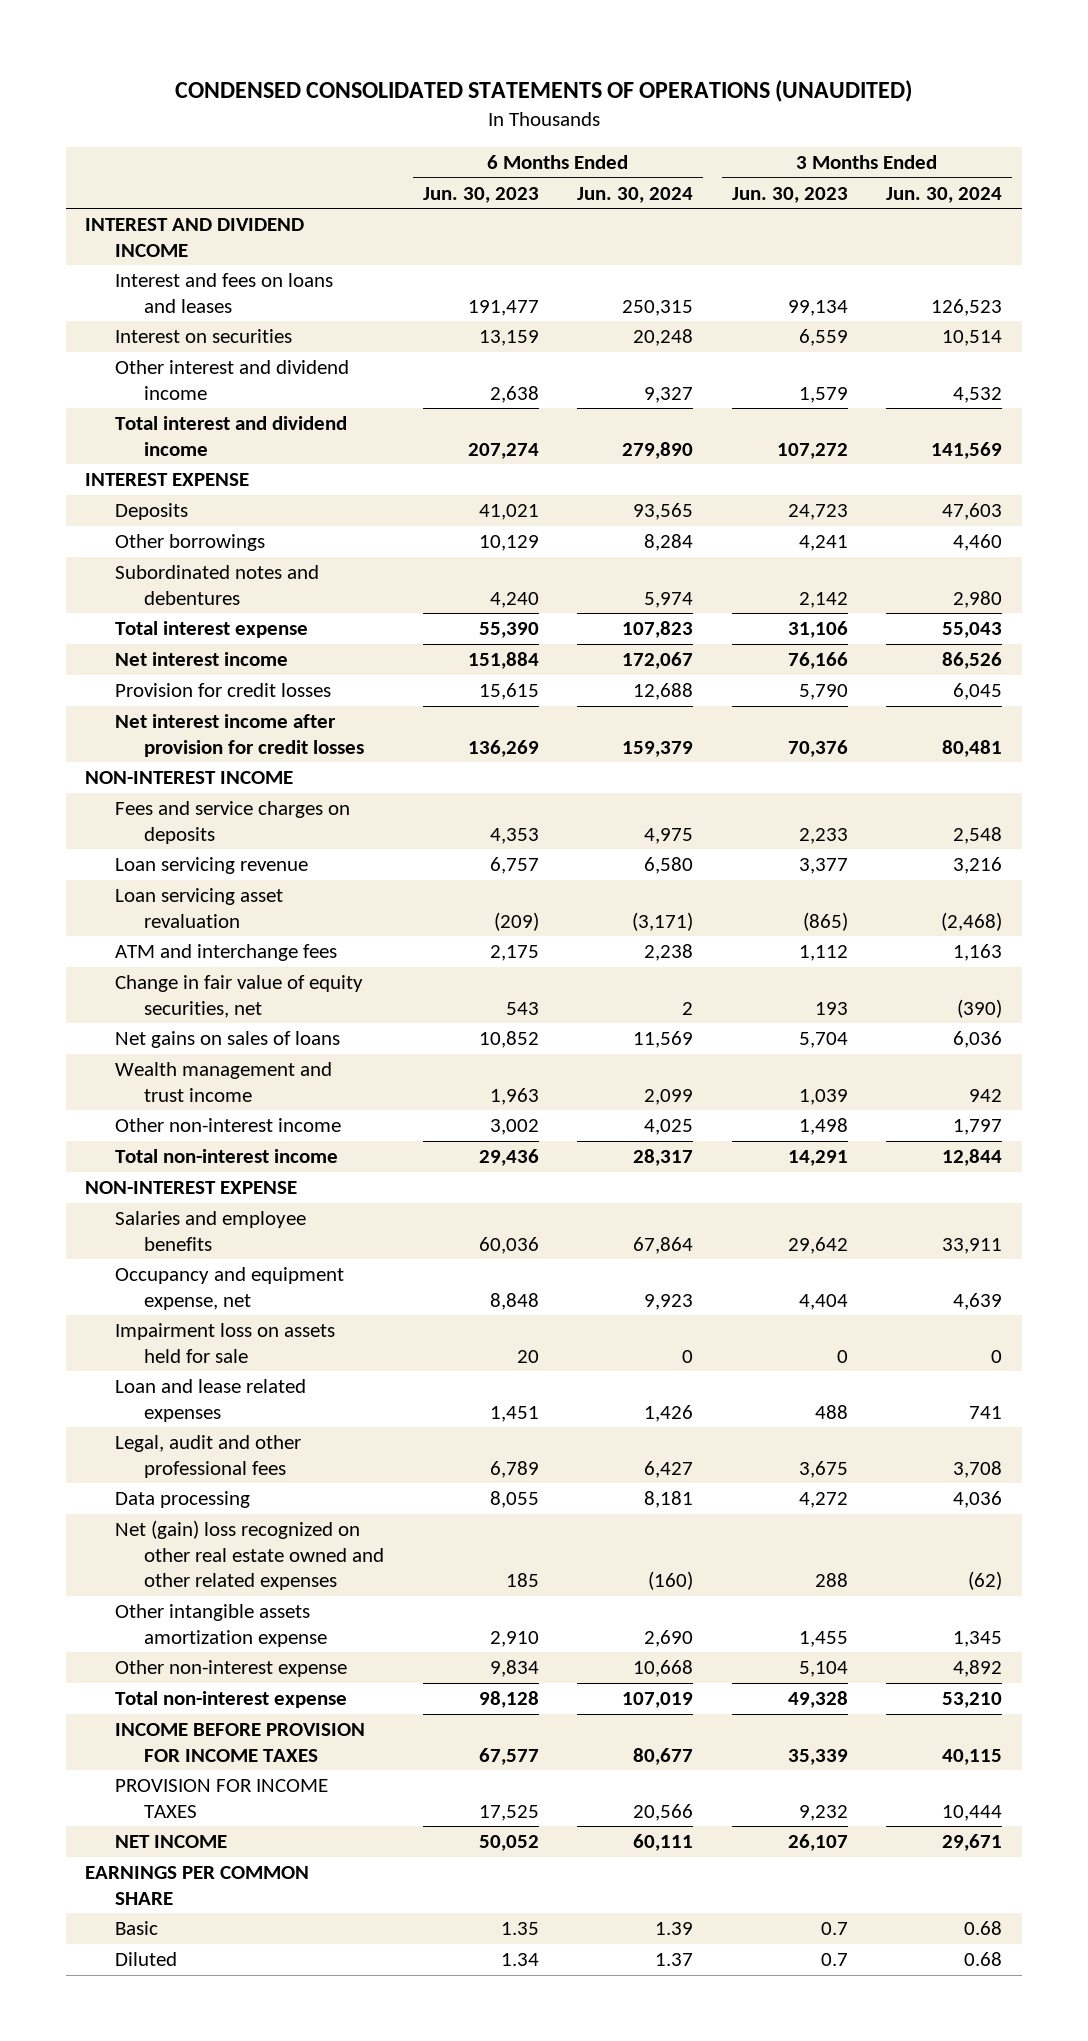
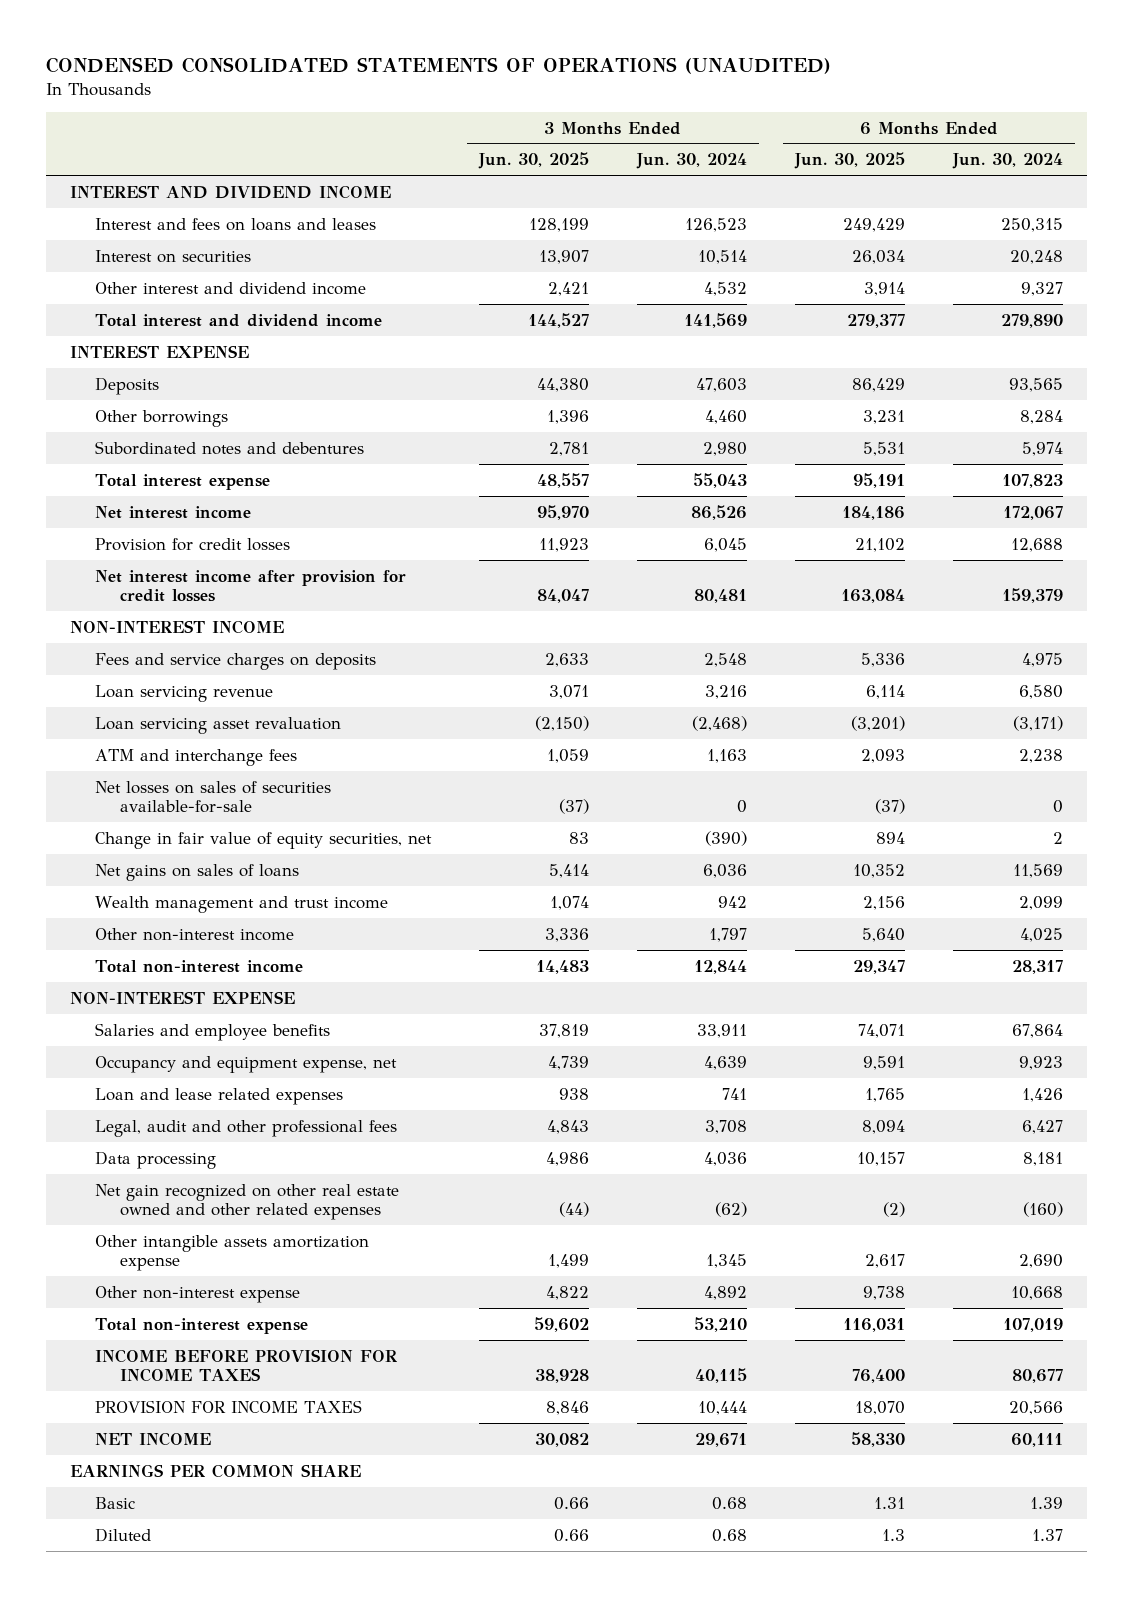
- | 6 Months Ended Jun. 30, 2023 | 6 Months Ended Jun. 30, 2024 | 3 Months Ended Jun. 30, 2023 | 3 Months Ended Jun. 30, 2024
+ | 3 Months Ended Jun. 30, 2025 | 3 Months Ended Jun. 30, 2024 | 6 Months Ended Jun. 30, 2025 | 6 Months Ended Jun. 30, 2024
+ Net losses on sales of securities available-for-sale | (37) | 0 | (37) | 0
- Impairment loss on assets held for sale | 20 | 0 | 0 | 0
- Net (gain) loss recognized on other real estate owned and other related expenses | 185 | (160) | 288 | (62)
+ Net gain recognized on other real estate owned and other related expenses | (44) | (62) | (2) | (160)

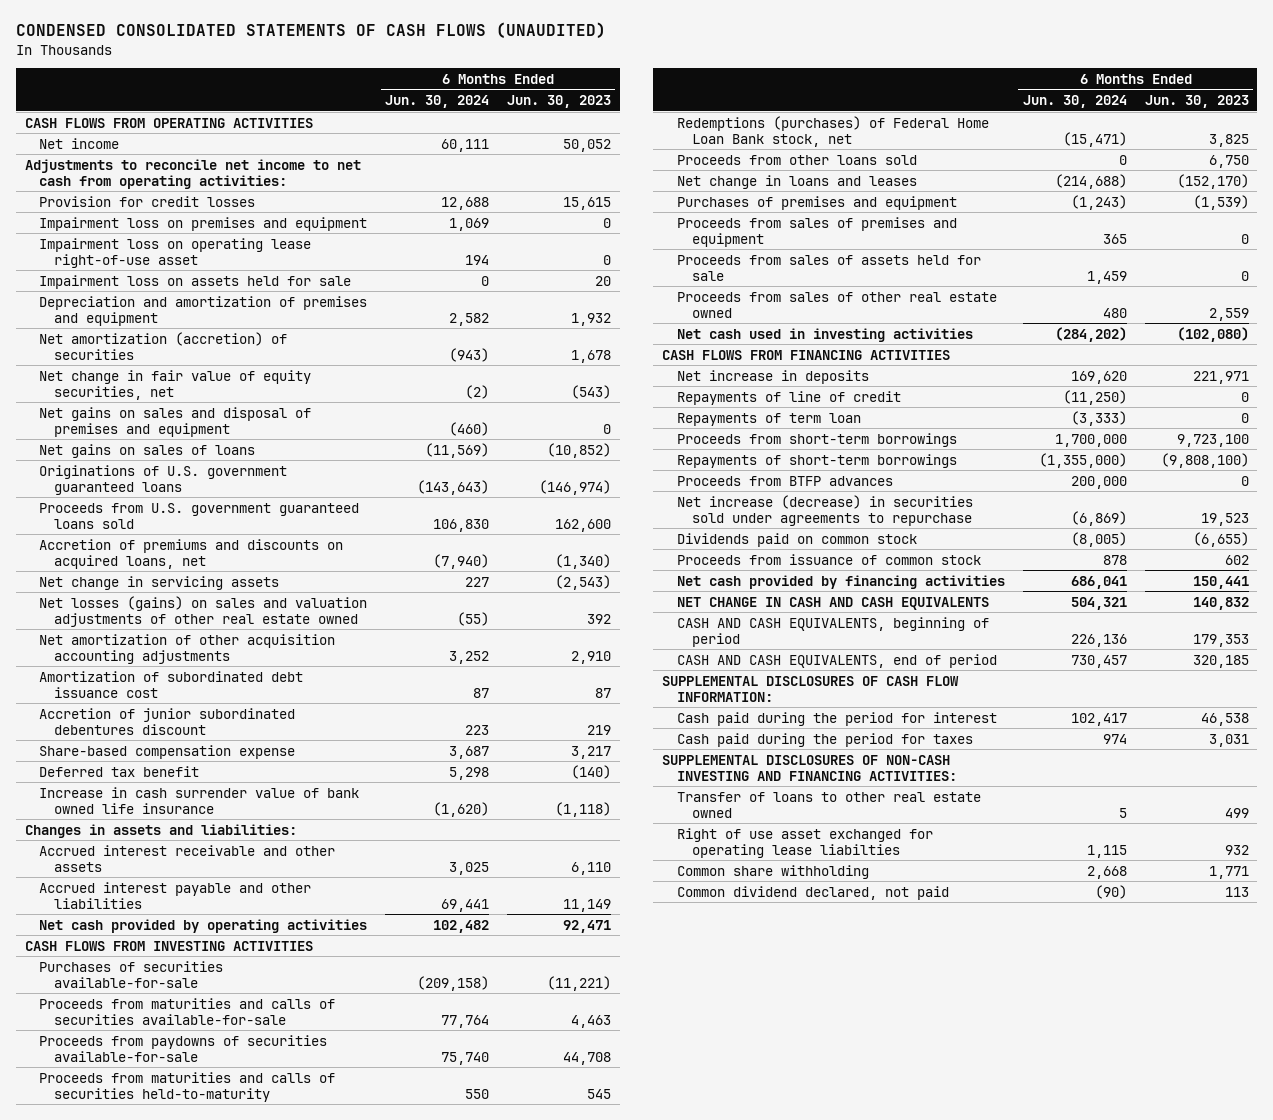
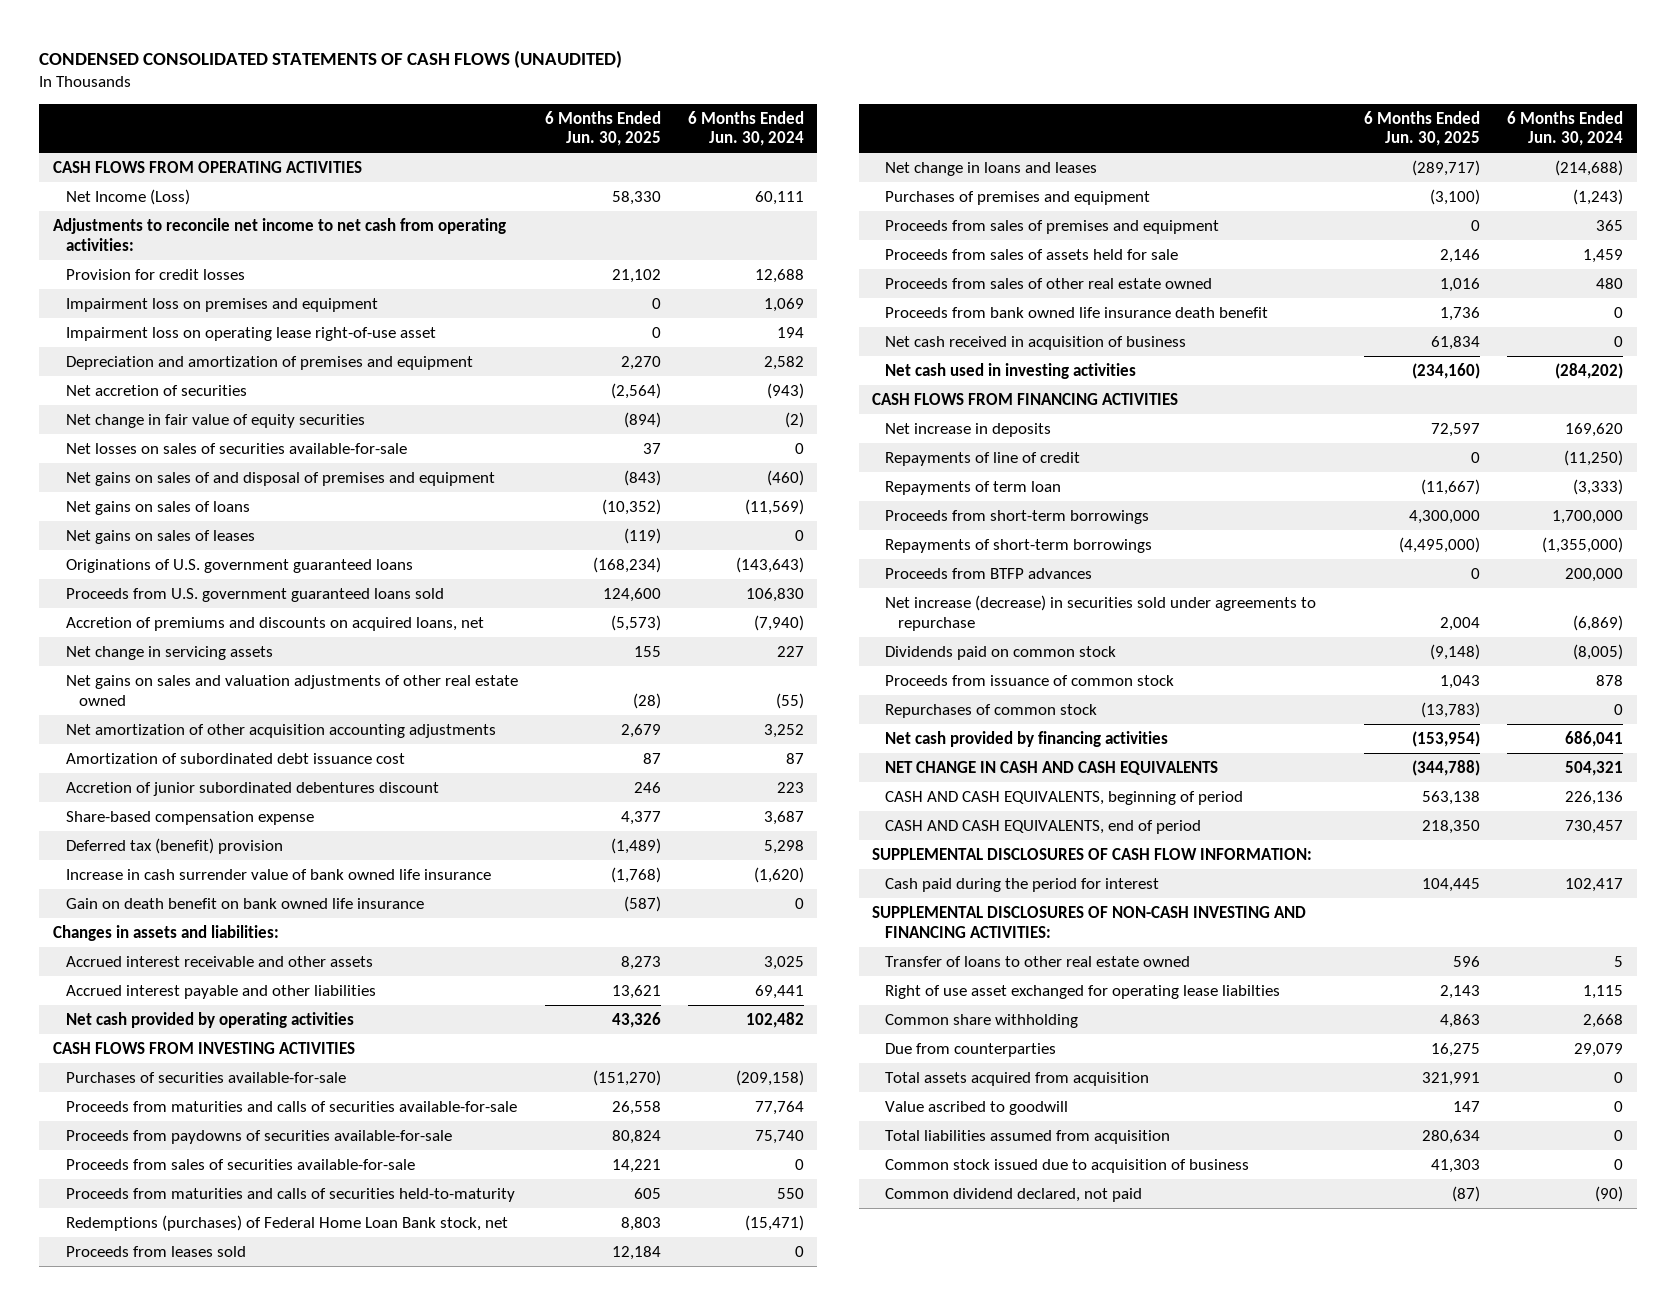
- | 6 Months Ended Jun. 30, 2024 | 6 Months Ended Jun. 30, 2023
+ | 6 Months Ended Jun. 30, 2025 | 6 Months Ended Jun. 30, 2024
- Net income | 60,111 | 50,052
+ Net Income (Loss) | 58,330 | 60,111
- Impairment loss on assets held for sale | 0 | 20
- Net amortization (accretion) of securities | (943) | 1,678
- Net change in fair value of equity securities, net | (2) | (543)
- Net gains on sales and disposal of premises and equipment | (460) | 0
+ Net accretion of securities | (2,564) | (943)
+ Net change in fair value of equity securities | (894) | (2)
+ Net losses on sales of securities available-for-sale | 37 | 0
+ Net gains on sales of and disposal of premises and equipment | (843) | (460)
+ Net gains on sales of leases | (119) | 0
- Net losses (gains) on sales and valuation adjustments of other real estate owned | (55) | 392
+ Net gains on sales and valuation adjustments of other real estate owned | (28) | (55)
- Deferred tax benefit | 5,298 | (140)
+ Deferred tax (benefit) provision | (1,489) | 5,298
+ Gain on death benefit on bank owned life insurance | (587) | 0
+ Proceeds from sales of securities available-for-sale | 14,221 | 0
- Proceeds from other loans sold | 0 | 6,750
+ Proceeds from leases sold | 12,184 | 0
+ Proceeds from bank owned life insurance death benefit | 1,736 | 0
+ Net cash received in acquisition of business | 61,834 | 0
+ Repurchases of common stock | (13,783) | 0
- Cash paid during the period for taxes | 974 | 3,031
+ Due from counterparties | 16,275 | 29,079
+ Total assets acquired from acquisition | 321,991 | 0
+ Value ascribed to goodwill | 147 | 0
+ Total liabilities assumed from acquisition | 280,634 | 0
+ Common stock issued due to acquisition of business | 41,303 | 0

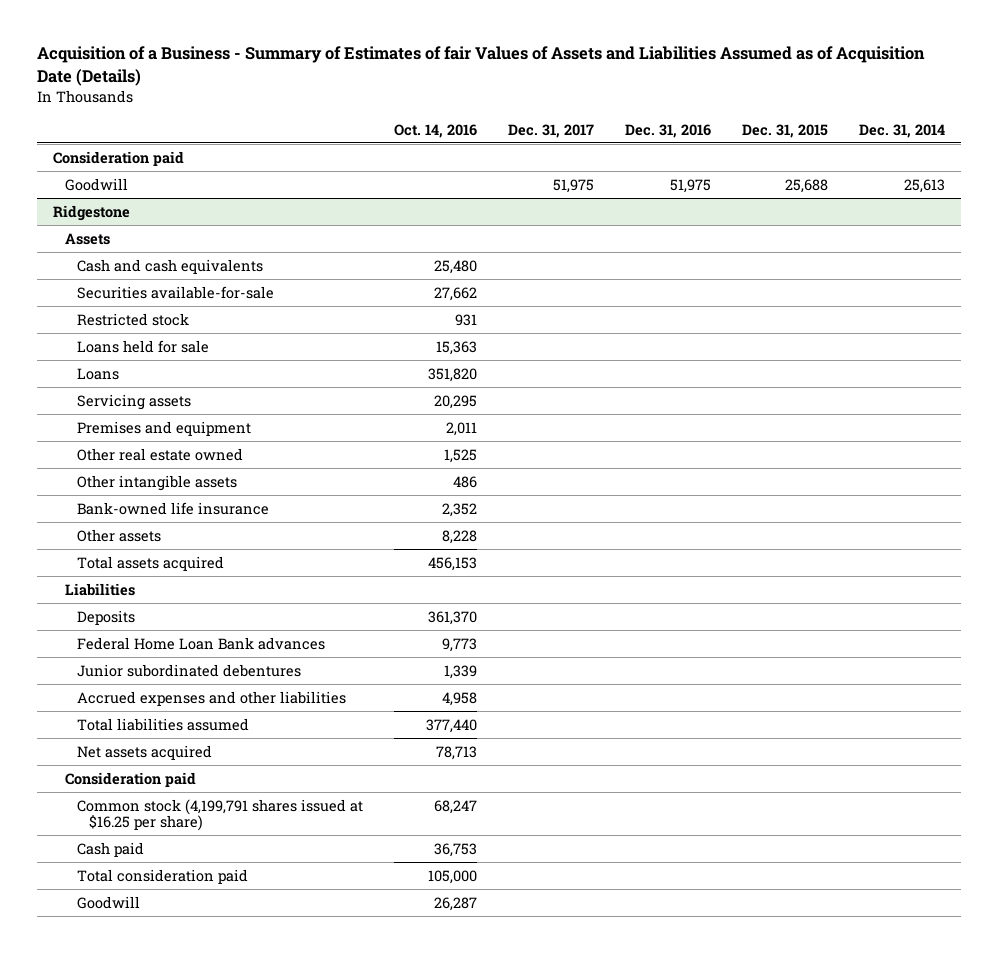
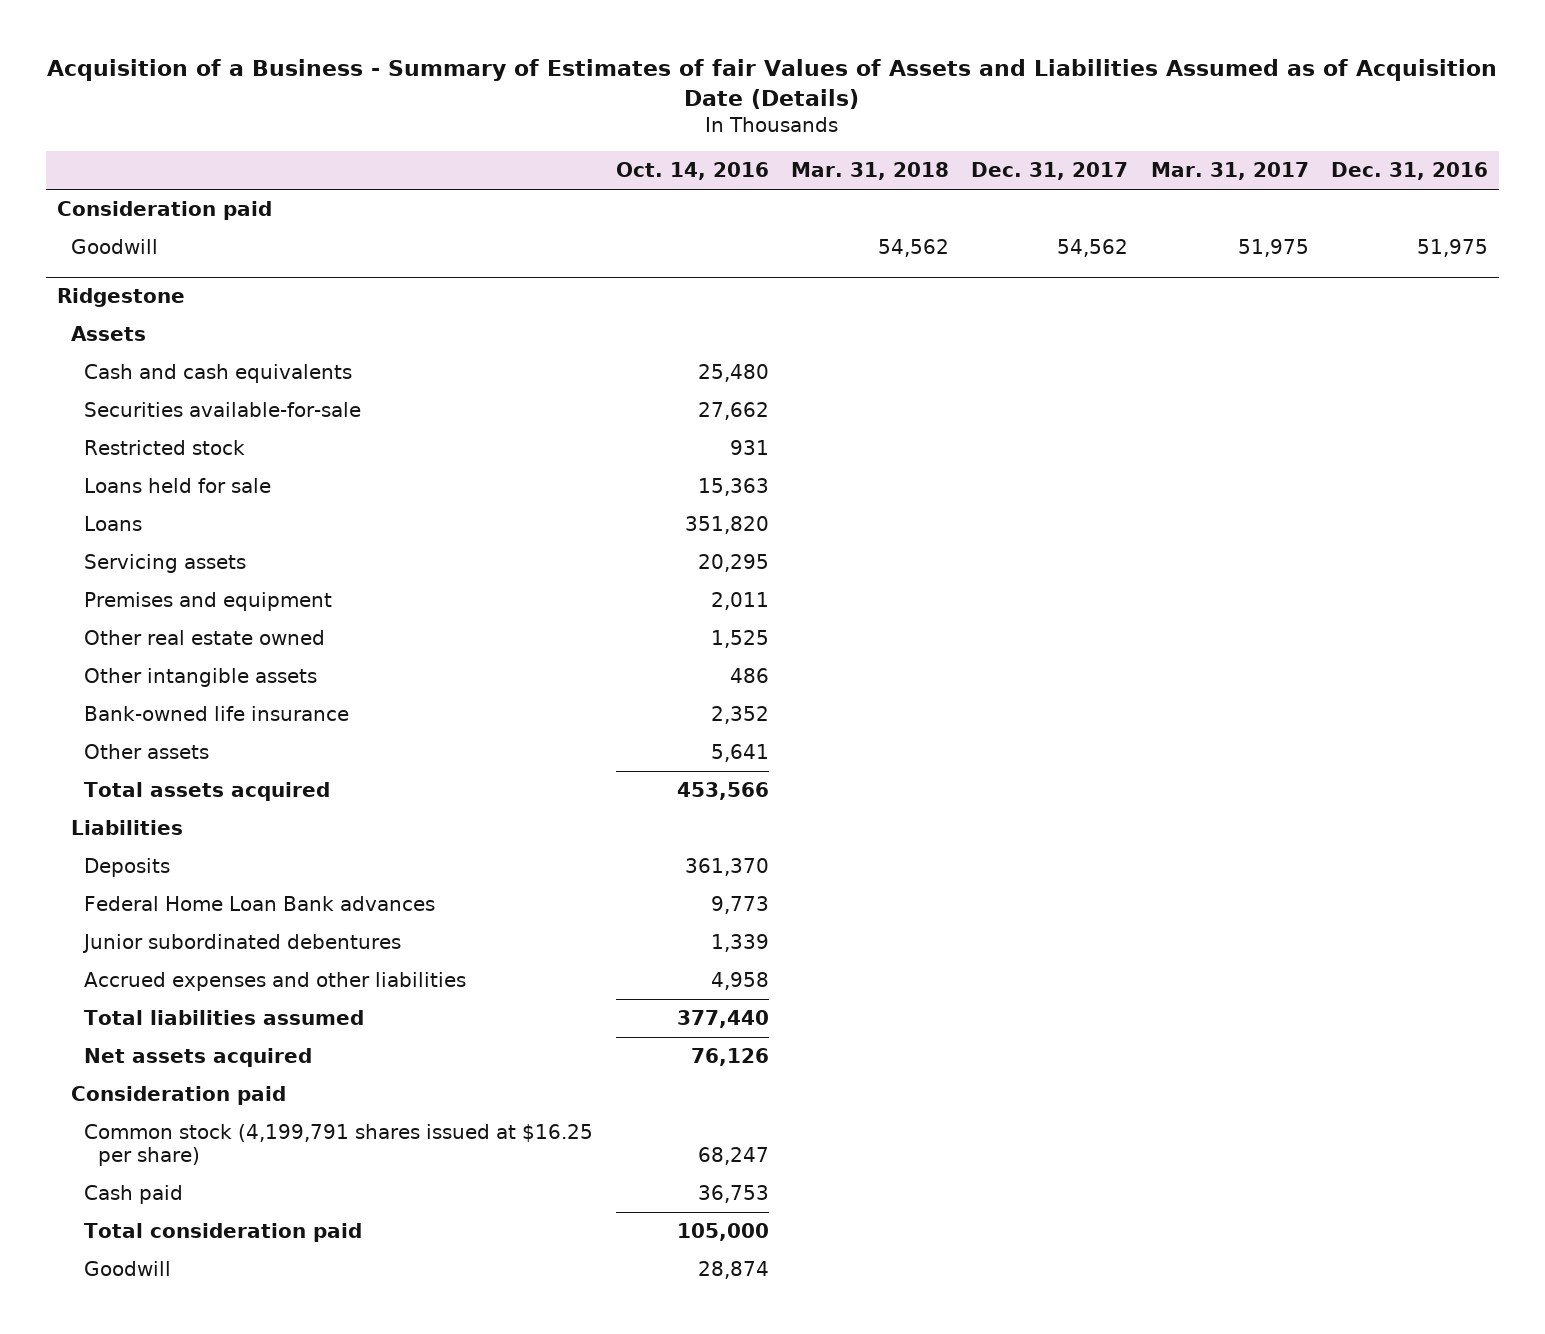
- | Oct. 14, 2016 | Dec. 31, 2017 | Dec. 31, 2016 | Dec. 31, 2015 | Dec. 31, 2014
+ | Oct. 14, 2016 | Mar. 31, 2018 | Dec. 31, 2017 | Mar. 31, 2017 | Dec. 31, 2016
- Goodwill | | 51,975 | 51,975 | 25,688 | 25,613
+ Goodwill | | 54,562 | 54,562 | 51,975 | 51,975
@ Ridgestone
- Other assets | 8,228 | | | |
- Total assets acquired | 456,153 | | | |
+ Other assets | 5,641 | | | |
+ Total assets acquired | 453,566 | | | |
- Net assets acquired | 78,713 | | | |
+ Net assets acquired | 76,126 | | | |
- Goodwill | 26,287 | | | |
+ Goodwill | 28,874 | | | |

